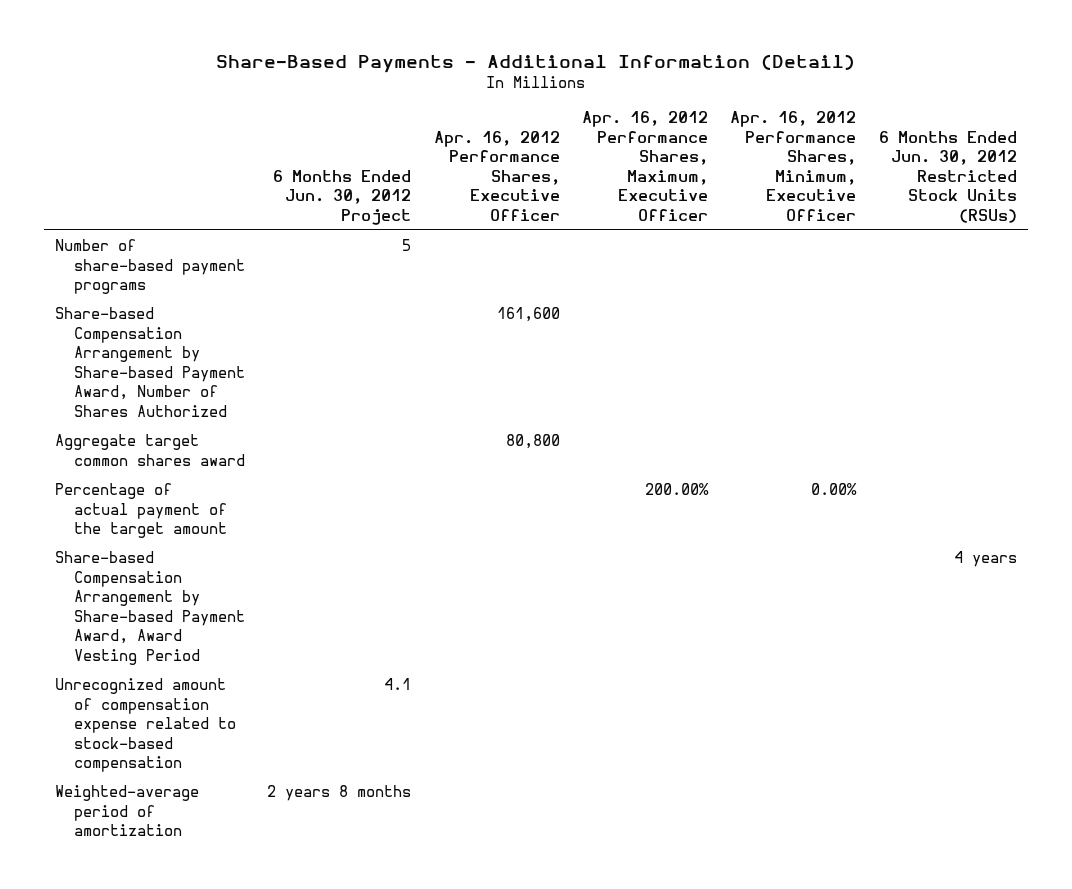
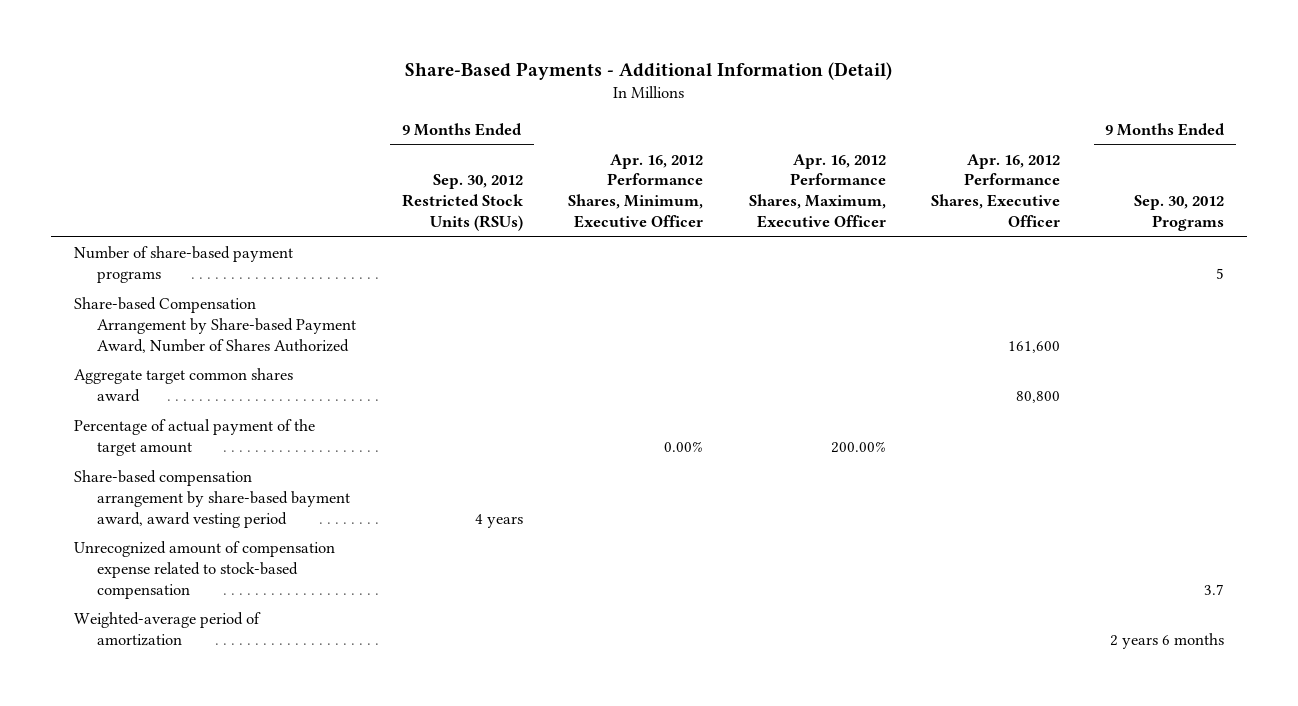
- | 6 Months Ended Jun. 30, 2012 Project | Apr. 16, 2012 Performance Shares, Executive Officer | Apr. 16, 2012 Performance Shares, Maximum, Executive Officer | Apr. 16, 2012 Performance Shares, Minimum, Executive Officer | 6 Months Ended Jun. 30, 2012 Restricted Stock Units (RSUs)
+ | 9 Months Ended Sep. 30, 2012 Restricted Stock Units (RSUs) | Apr. 16, 2012 Performance Shares, Minimum, Executive Officer | Apr. 16, 2012 Performance Shares, Maximum, Executive Officer | Apr. 16, 2012 Performance Shares, Executive Officer | 9 Months Ended Sep. 30, 2012 Programs
- Share-based Compensation Arrangement by Share-based Payment Award, Award Vesting Period | | | | | 4 years
+ Share-based compensation arrangement by share-based bayment award, award vesting period | 4 years | | | |

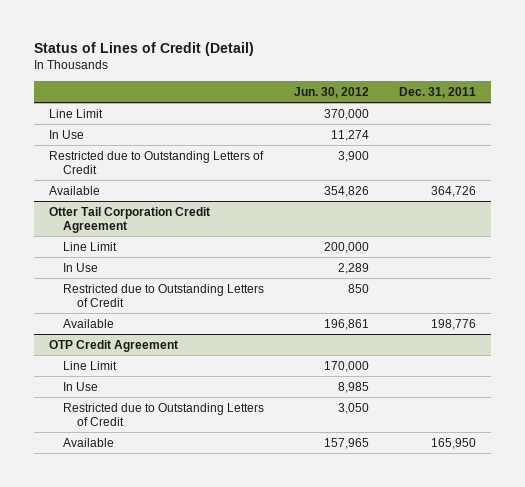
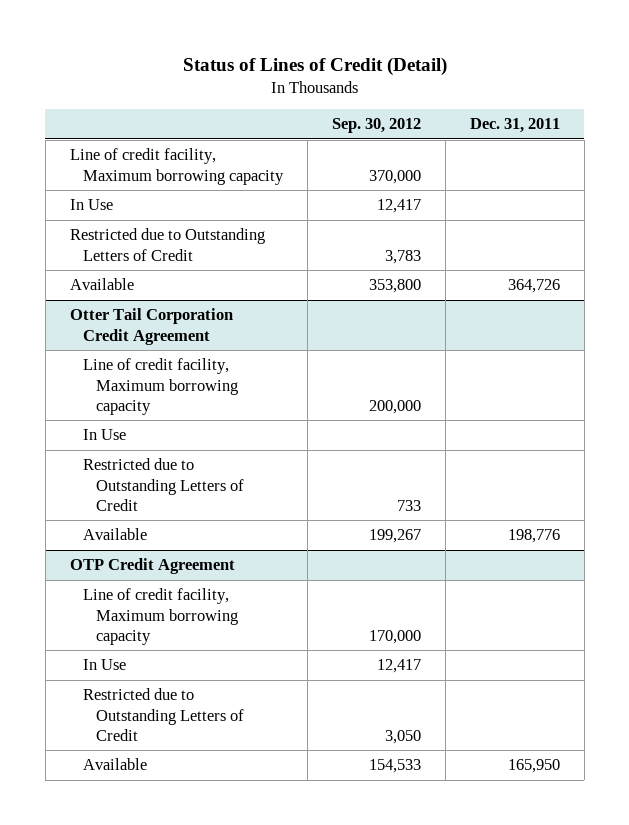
- | Jun. 30, 2012 | Dec. 31, 2011
+ | Sep. 30, 2012 | Dec. 31, 2011
- Line Limit | 370,000 |
+ Line of credit facility, Maximum borrowing capacity | 370,000 |
@ Otter Tail Corporation Credit Agreement
- Line Limit | 200,000 |
+ Line of credit facility, Maximum borrowing capacity | 200,000 |
@ OTP Credit Agreement
- Line Limit | 170,000 |
+ Line of credit facility, Maximum borrowing capacity | 170,000 |

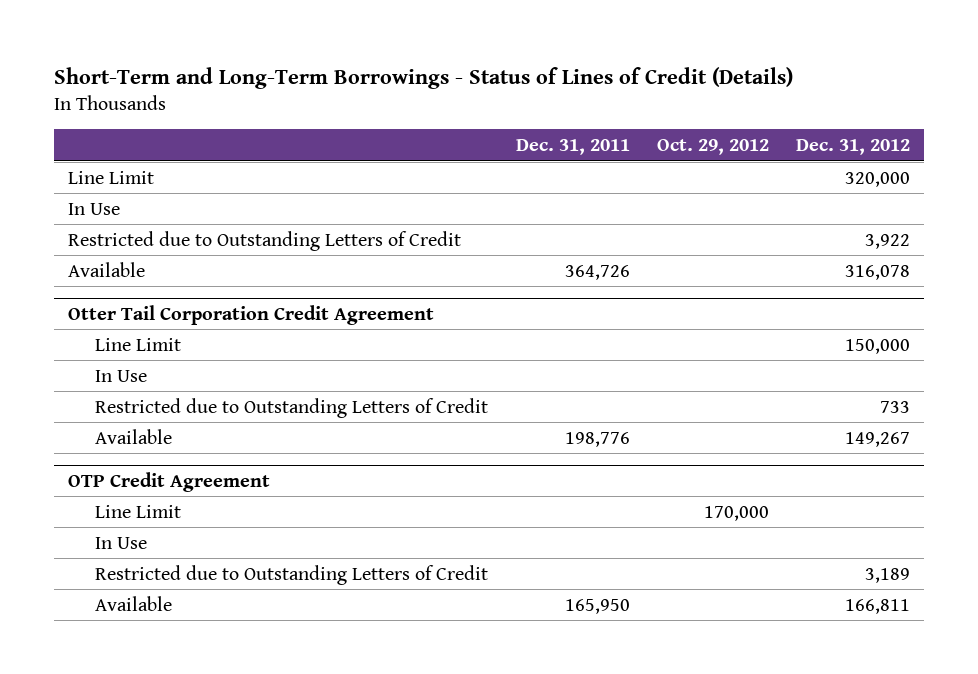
- Status of Lines of Credit (Detail)
+ Short-Term and Long-Term Borrowings - Status of Lines of Credit (Details)
- | Sep. 30, 2012 | Dec. 31, 2011
+ | Dec. 31, 2011 | Oct. 29, 2012 | Dec. 31, 2012
- Line of credit facility, Maximum borrowing capacity | 370,000 |
+ Line Limit | | | 320,000
@ Otter Tail Corporation Credit Agreement
- Line of credit facility, Maximum borrowing capacity | 200,000 |
+ Line Limit | | | 150,000
@ OTP Credit Agreement
- Line of credit facility, Maximum borrowing capacity | 170,000 |
+ Line Limit | | 170,000 |

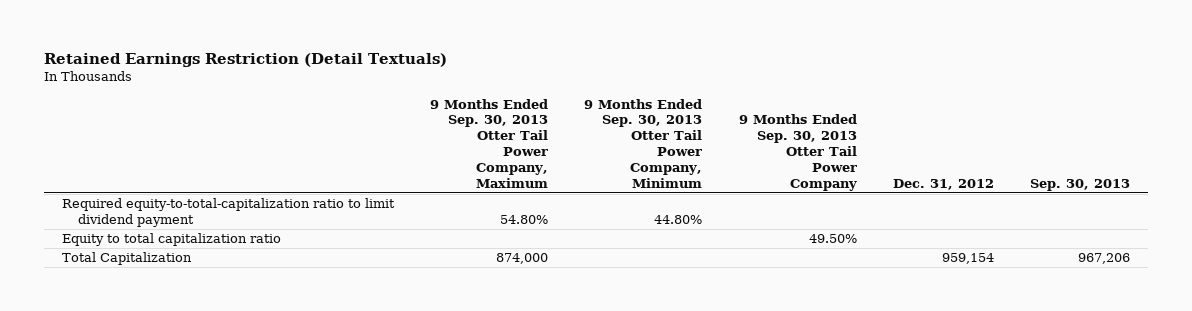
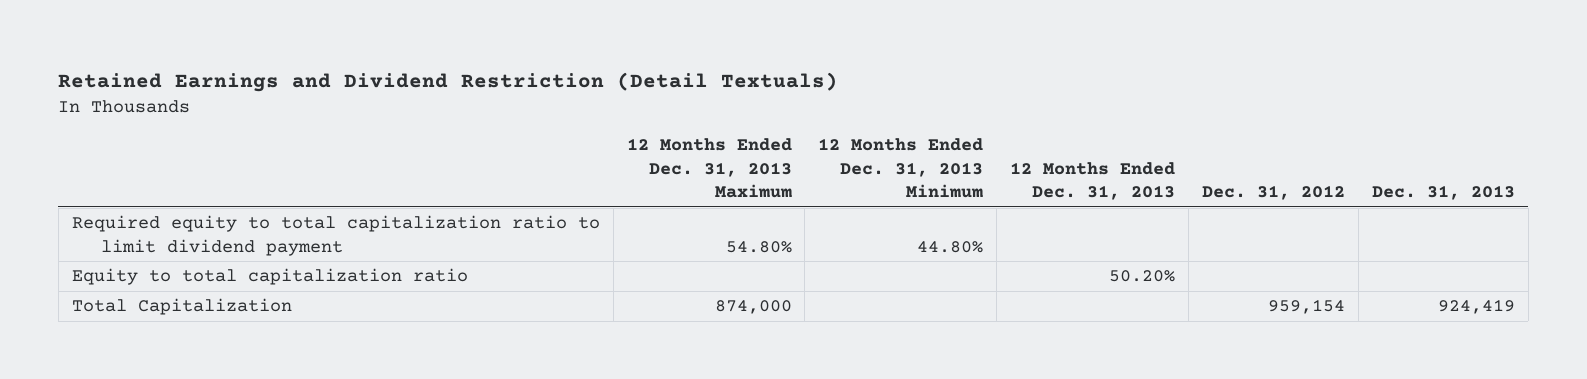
- Retained Earnings Restriction (Detail Textuals)
+ Retained Earnings and Dividend Restriction (Detail Textuals)
- | 9 Months Ended Sep. 30, 2013 Otter Tail Power Company, Maximum | 9 Months Ended Sep. 30, 2013 Otter Tail Power Company, Minimum | 9 Months Ended Sep. 30, 2013 Otter Tail Power Company | Dec. 31, 2012 | Sep. 30, 2013
+ | 12 Months Ended Dec. 31, 2013 Maximum | 12 Months Ended Dec. 31, 2013 Minimum | 12 Months Ended Dec. 31, 2013 | Dec. 31, 2012 | Dec. 31, 2013
- Required equity-to-total-capitalization ratio to limit dividend payment | 54.80% | 44.80% | | |
+ Required equity to total capitalization ratio to limit dividend payment | 54.80% | 44.80% | | |

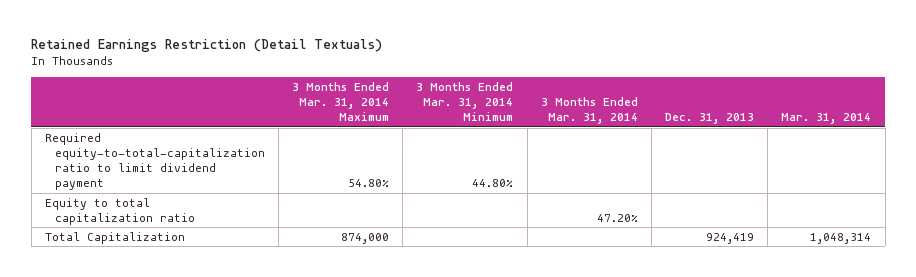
- Retained Earnings and Dividend Restriction (Detail Textuals)
+ Retained Earnings Restriction (Detail Textuals)
- | 12 Months Ended Dec. 31, 2013 Maximum | 12 Months Ended Dec. 31, 2013 Minimum | 12 Months Ended Dec. 31, 2013 | Dec. 31, 2012 | Dec. 31, 2013
+ | 3 Months Ended Mar. 31, 2014 Maximum | 3 Months Ended Mar. 31, 2014 Minimum | 3 Months Ended Mar. 31, 2014 | Dec. 31, 2013 | Mar. 31, 2014
- Required equity to total capitalization ratio to limit dividend payment | 54.80% | 44.80% | | |
+ Required equity-to-total-capitalization ratio to limit dividend payment | 54.80% | 44.80% | | |

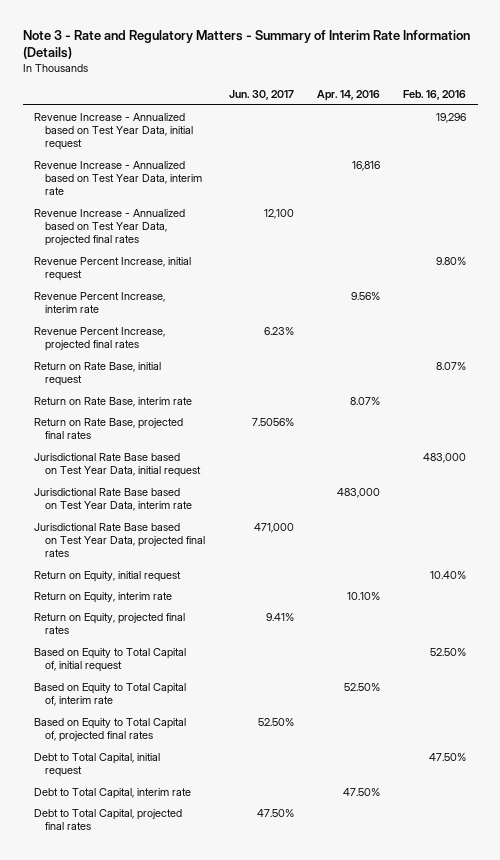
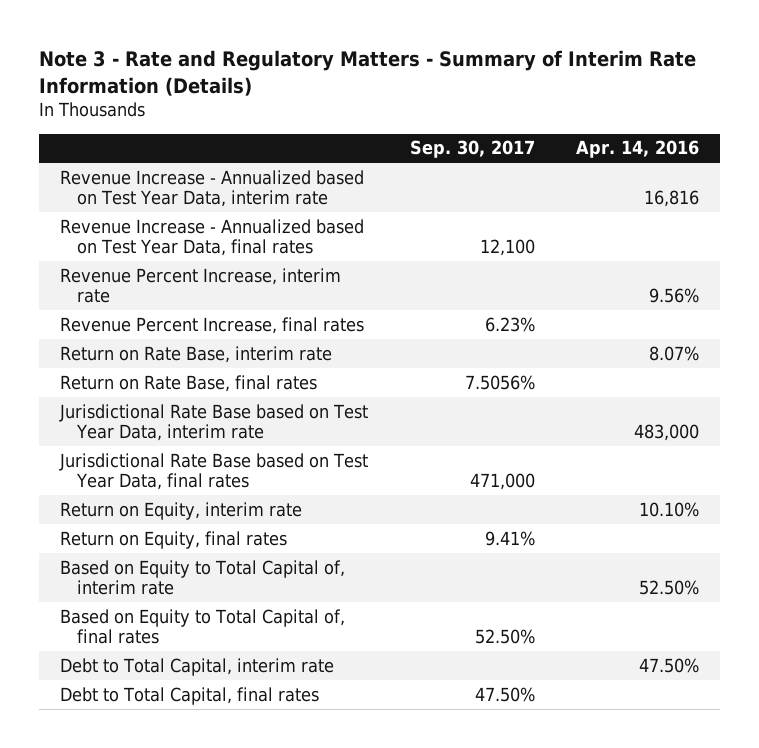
- | Jun. 30, 2017 | Apr. 14, 2016 | Feb. 16, 2016
+ | Sep. 30, 2017 | Apr. 14, 2016
- Revenue Increase - Annualized based on Test Year Data, initial request | | | 19,296
- Revenue Increase - Annualized based on Test Year Data, projected final rates | 12,100 | |
- Revenue Percent Increase, initial request | | | 9.80%
+ Revenue Increase - Annualized based on Test Year Data, final rates | 12,100 |
- Revenue Percent Increase, projected final rates | 6.23% | |
- Return on Rate Base, initial request | | | 8.07%
+ Revenue Percent Increase, final rates | 6.23% |
- Return on Rate Base, projected final rates | 7.5056% | |
- Jurisdictional Rate Base based on Test Year Data, initial request | | | 483,000
+ Return on Rate Base, final rates | 7.5056% |
- Jurisdictional Rate Base based on Test Year Data, projected final rates | 471,000 | |
- Return on Equity, initial request | | | 10.40%
+ Jurisdictional Rate Base based on Test Year Data, final rates | 471,000 |
- Return on Equity, projected final rates | 9.41% | |
- Based on Equity to Total Capital of, initial request | | | 52.50%
+ Return on Equity, final rates | 9.41% |
- Based on Equity to Total Capital of, projected final rates | 52.50% | |
- Debt to Total Capital, initial request | | | 47.50%
+ Based on Equity to Total Capital of, final rates | 52.50% |
- Debt to Total Capital, projected final rates | 47.50% | |
+ Debt to Total Capital, final rates | 47.50% |

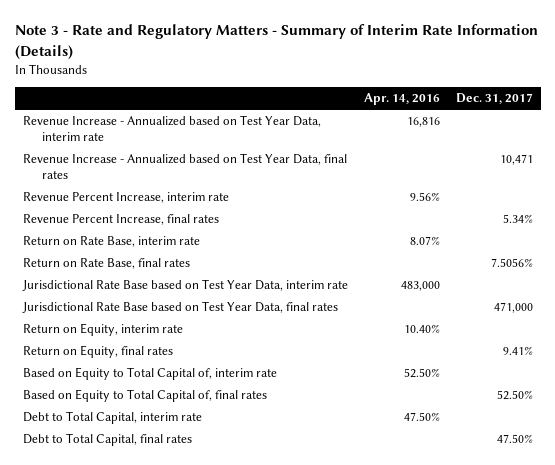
- | Sep. 30, 2017 | Apr. 14, 2016
+ | Apr. 14, 2016 | Dec. 31, 2017
- Return on Equity, interim rate | | 10.10%
+ Return on Equity, interim rate | 10.40% |

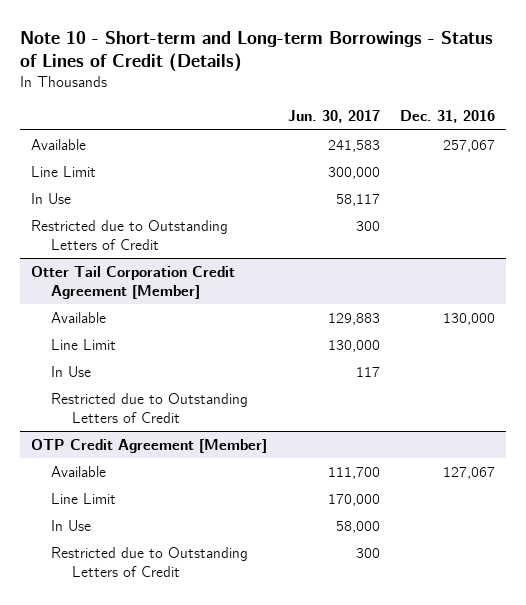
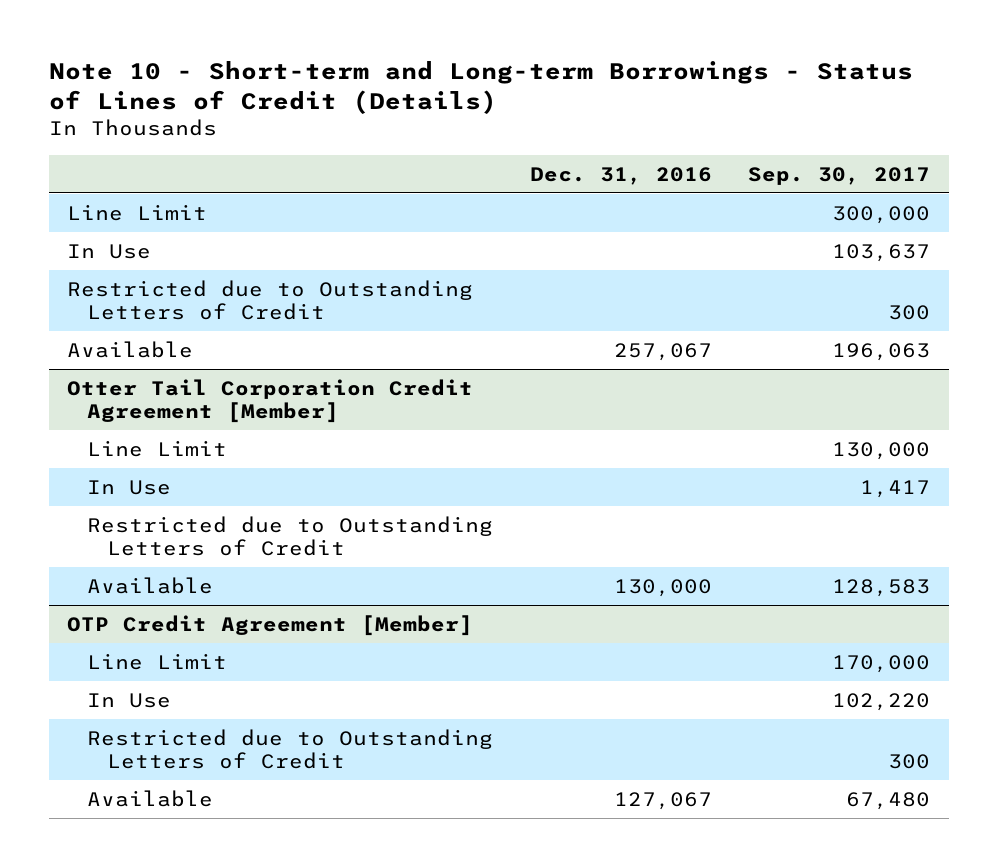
- | Jun. 30, 2017 | Dec. 31, 2016
+ | Dec. 31, 2016 | Sep. 30, 2017
moved down: Available | 257,067 | 196,063
@ Otter Tail Corporation Credit Agreement [Member]
moved down: Available | 130,000 | 128,583
@ OTP Credit Agreement [Member]
moved down: Available | 127,067 | 67,480

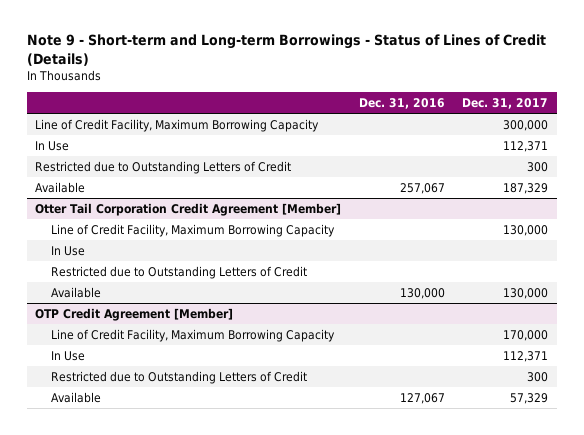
- Note 10 - Short-term and Long-term Borrowings - Status of Lines of Credit (Details)
+ Note 9 - Short-term and Long-term Borrowings - Status of Lines of Credit (Details)
- | Dec. 31, 2016 | Sep. 30, 2017
+ | Dec. 31, 2016 | Dec. 31, 2017
- Line Limit | | 300,000
+ Line of Credit Facility, Maximum Borrowing Capacity | | 300,000
@ Otter Tail Corporation Credit Agreement [Member]
- Line Limit | | 130,000
+ Line of Credit Facility, Maximum Borrowing Capacity | | 130,000
@ OTP Credit Agreement [Member]
- Line Limit | | 170,000
+ Line of Credit Facility, Maximum Borrowing Capacity | | 170,000

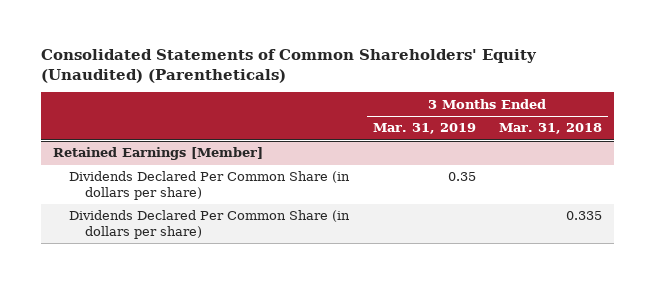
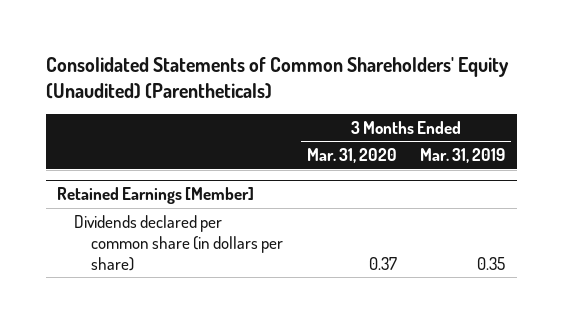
- | 3 Months Ended Mar. 31, 2019 | 3 Months Ended Mar. 31, 2018
+ | 3 Months Ended Mar. 31, 2020 | 3 Months Ended Mar. 31, 2019
@ Retained Earnings [Member]
- Dividends Declared Per Common Share (in dollars per share) | 0.35 |
- Dividends Declared Per Common Share (in dollars per share) | | 0.335
+ Dividends declared per common share (in dollars per share) | 0.37 | 0.35

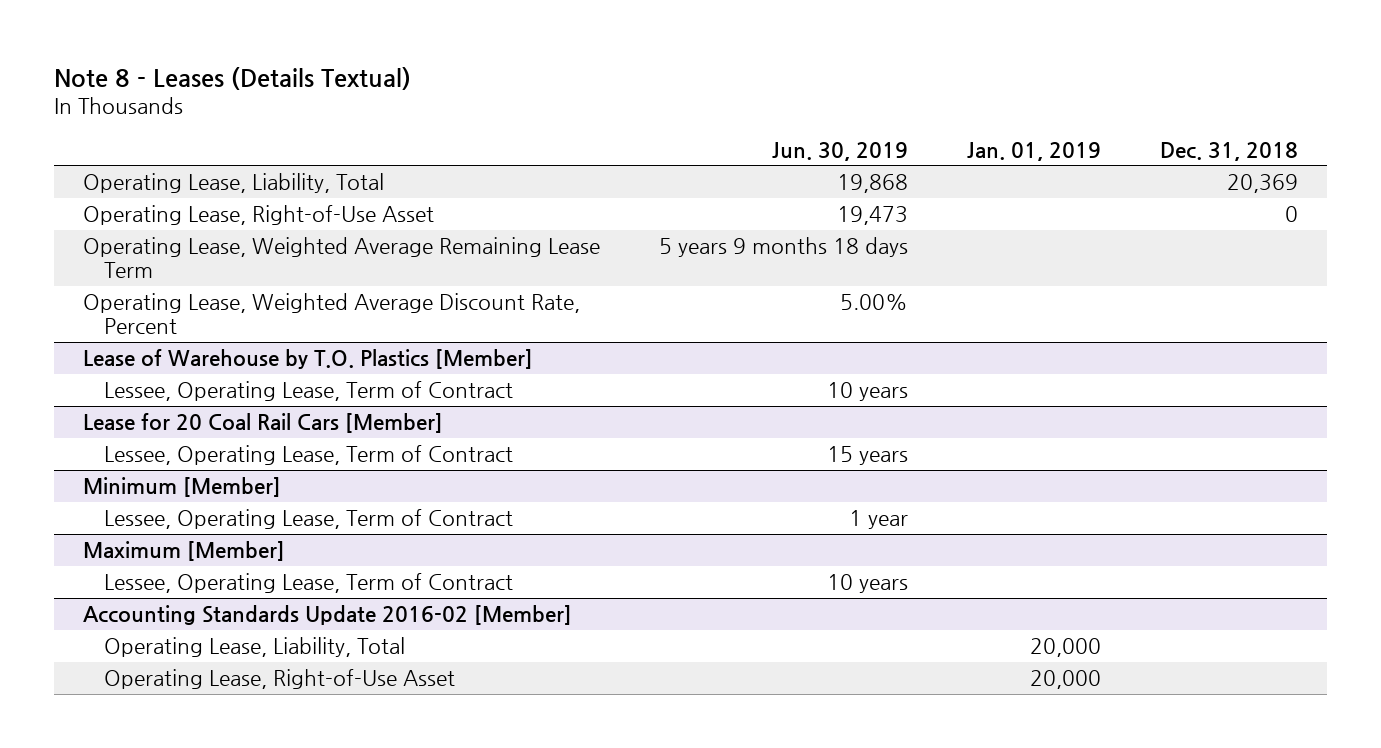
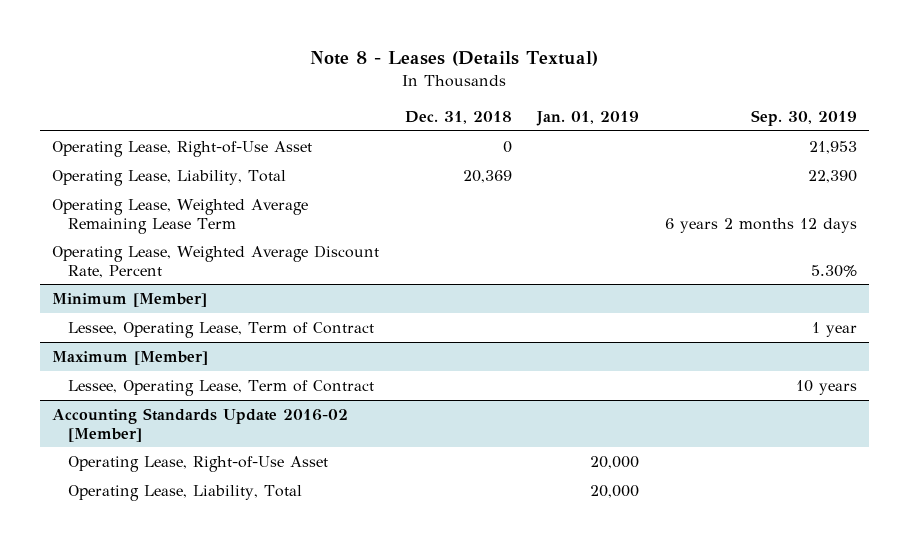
- | Jun. 30, 2019 | Jan. 01, 2019 | Dec. 31, 2018
+ | Dec. 31, 2018 | Jan. 01, 2019 | Sep. 30, 2019
moved down: Operating Lease, Liability, Total | 20,369 | | 22,390
- Lease of Warehouse by T.O. Plastics [Member]
- Lessee, Operating Lease, Term of Contract | 10 years | |
- Lease for 20 Coal Rail Cars [Member]
- Lessee, Operating Lease, Term of Contract | 15 years | |
@ Accounting Standards Update 2016-02 [Member]
moved down: Operating Lease, Liability, Total | | 20,000 |

